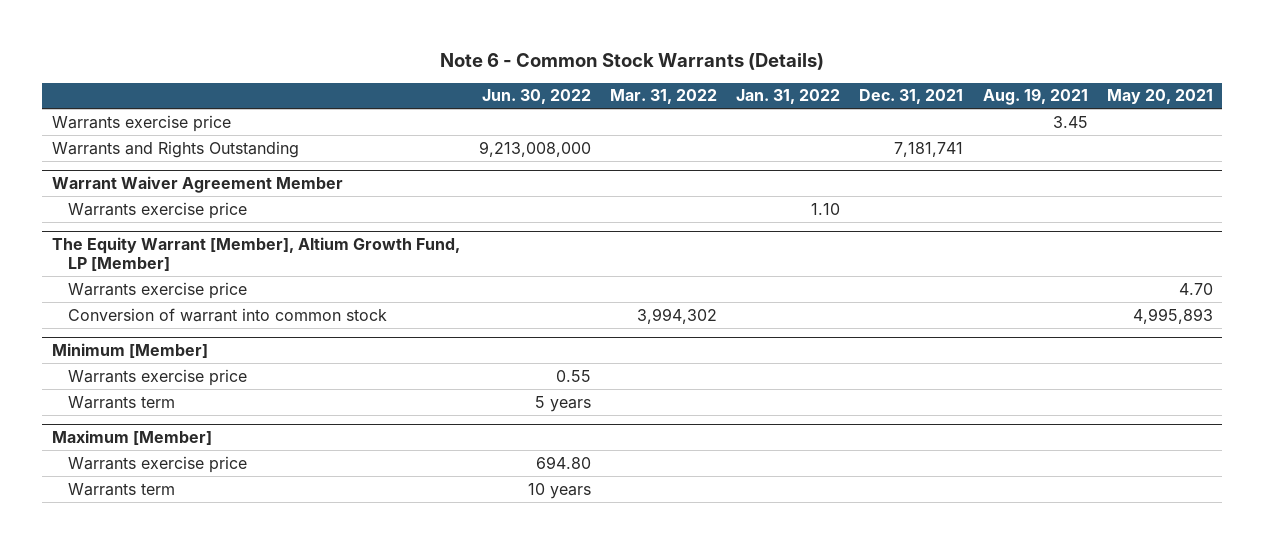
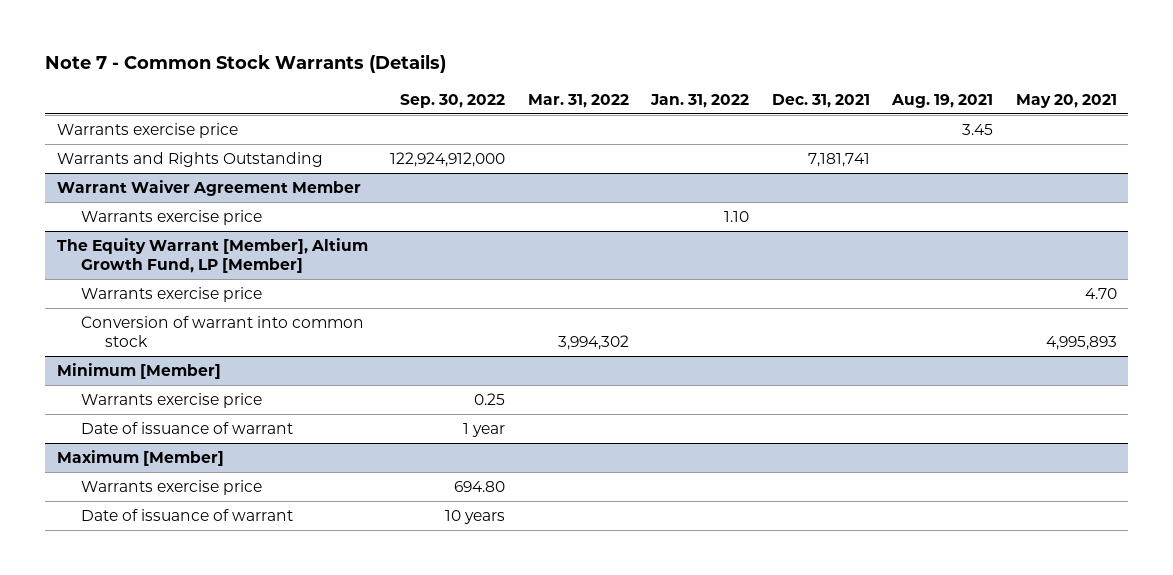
- Note 6 - Common Stock Warrants (Details)
+ Note 7 - Common Stock Warrants (Details)
- | Jun. 30, 2022 | Mar. 31, 2022 | Jan. 31, 2022 | Dec. 31, 2021 | Aug. 19, 2021 | May 20, 2021
+ | Sep. 30, 2022 | Mar. 31, 2022 | Jan. 31, 2022 | Dec. 31, 2021 | Aug. 19, 2021 | May 20, 2021
@ Minimum [Member]
- Warrants term | 5 years | | | | |
+ Date of issuance of warrant | 1 year | | | | |
@ Maximum [Member]
- Warrants term | 10 years | | | | |
+ Date of issuance of warrant | 10 years | | | | |

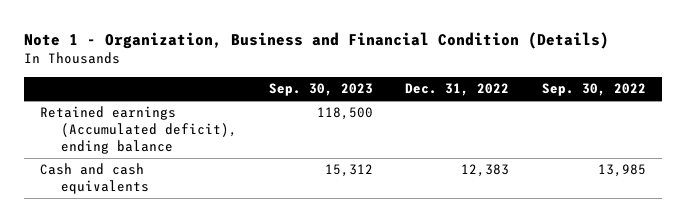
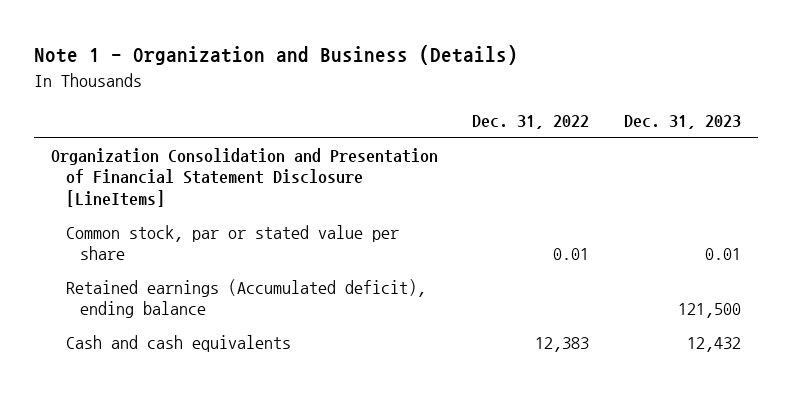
- Note 1 - Organization, Business and Financial Condition (Details)
+ Note 1 - Organization and Business (Details)
- | Sep. 30, 2023 | Dec. 31, 2022 | Sep. 30, 2022
+ | Dec. 31, 2022 | Dec. 31, 2023
+ Organization Consolidation and Presentation of Financial Statement Disclosure [LineItems]
+ Common stock, par or stated value per share | 0.01 | 0.01

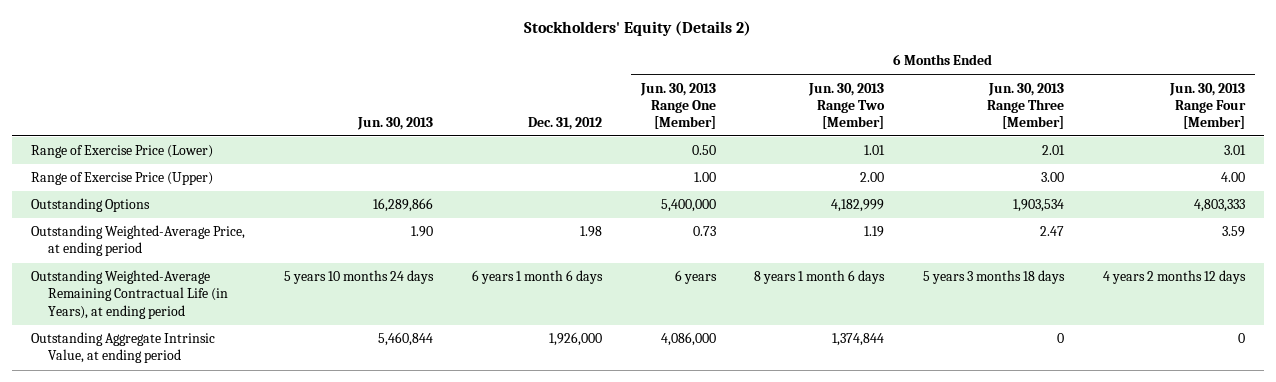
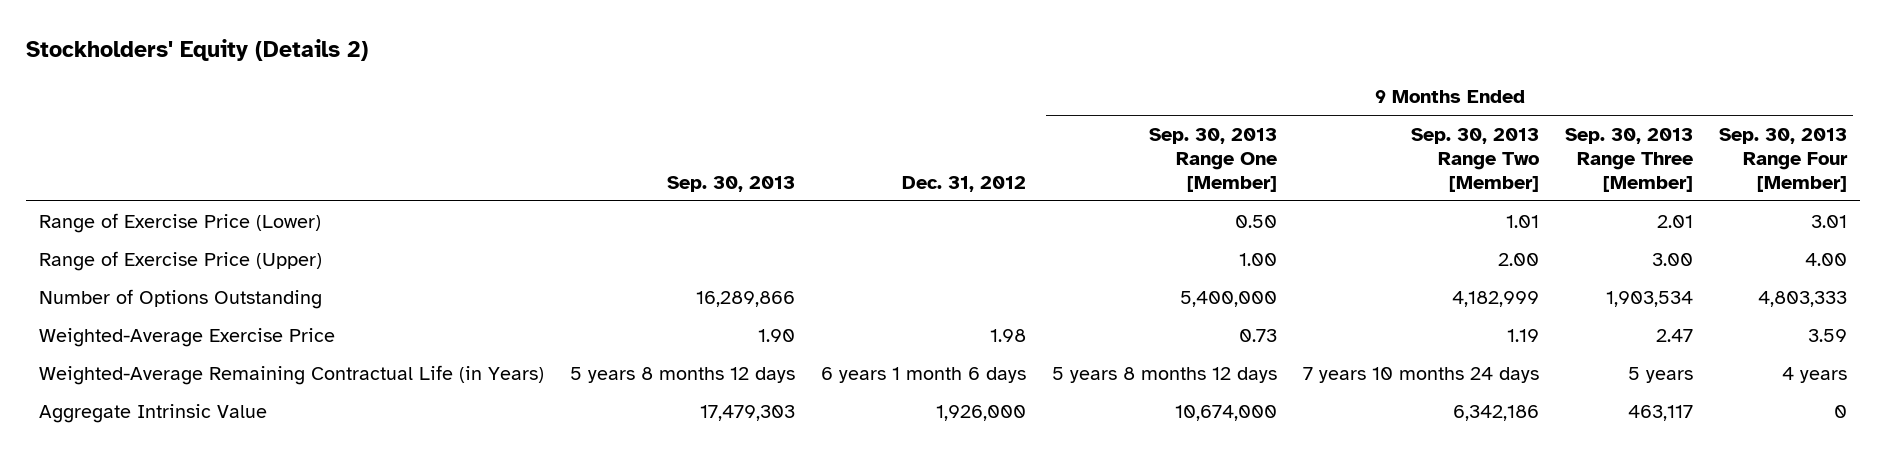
- | Jun. 30, 2013 | Dec. 31, 2012 | 6 Months Ended Jun. 30, 2013 Range One [Member] | 6 Months Ended Jun. 30, 2013 Range Two [Member] | 6 Months Ended Jun. 30, 2013 Range Three [Member] | 6 Months Ended Jun. 30, 2013 Range Four [Member]
+ | Sep. 30, 2013 | Dec. 31, 2012 | 9 Months Ended Sep. 30, 2013 Range One [Member] | 9 Months Ended Sep. 30, 2013 Range Two [Member] | 9 Months Ended Sep. 30, 2013 Range Three [Member] | 9 Months Ended Sep. 30, 2013 Range Four [Member]
- Outstanding Options | 16,289,866 | | 5,400,000 | 4,182,999 | 1,903,534 | 4,803,333
- Outstanding Weighted-Average Price, at ending period | 1.90 | 1.98 | 0.73 | 1.19 | 2.47 | 3.59
- Outstanding Weighted-Average Remaining Contractual Life (in Years), at ending period | 5 years 10 months 24 days | 6 years 1 month 6 days | 6 years | 8 years 1 month 6 days | 5 years 3 months 18 days | 4 years 2 months 12 days
- Outstanding Aggregate Intrinsic Value, at ending period | 5,460,844 | 1,926,000 | 4,086,000 | 1,374,844 | 0 | 0
+ Number of Options Outstanding | 16,289,866 | | 5,400,000 | 4,182,999 | 1,903,534 | 4,803,333
+ Weighted-Average Exercise Price | 1.90 | 1.98 | 0.73 | 1.19 | 2.47 | 3.59
+ Weighted-Average Remaining Contractual Life (in Years) | 5 years 8 months 12 days | 6 years 1 month 6 days | 5 years 8 months 12 days | 7 years 10 months 24 days | 5 years | 4 years
+ Aggregate Intrinsic Value | 17,479,303 | 1,926,000 | 10,674,000 | 6,342,186 | 463,117 | 0

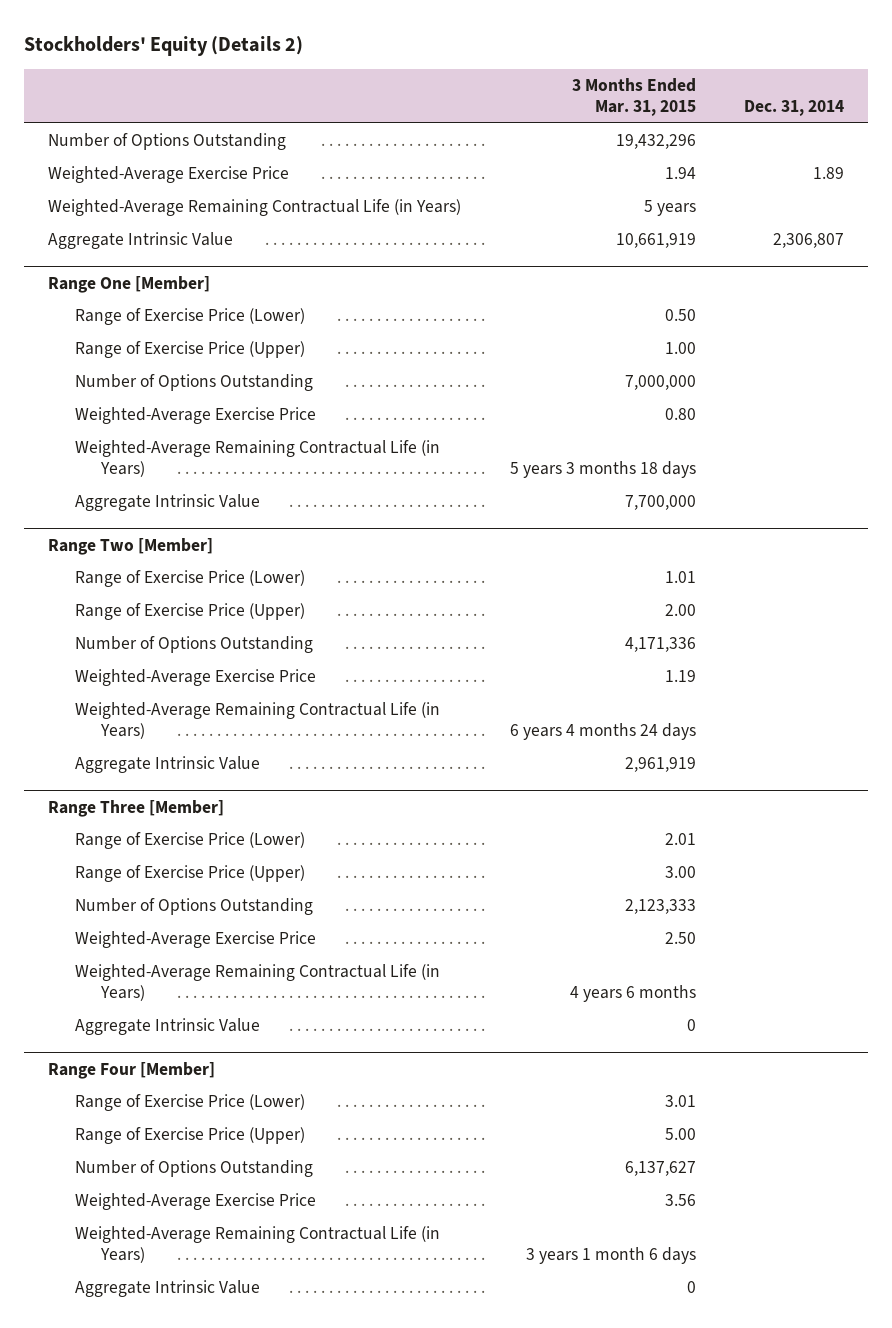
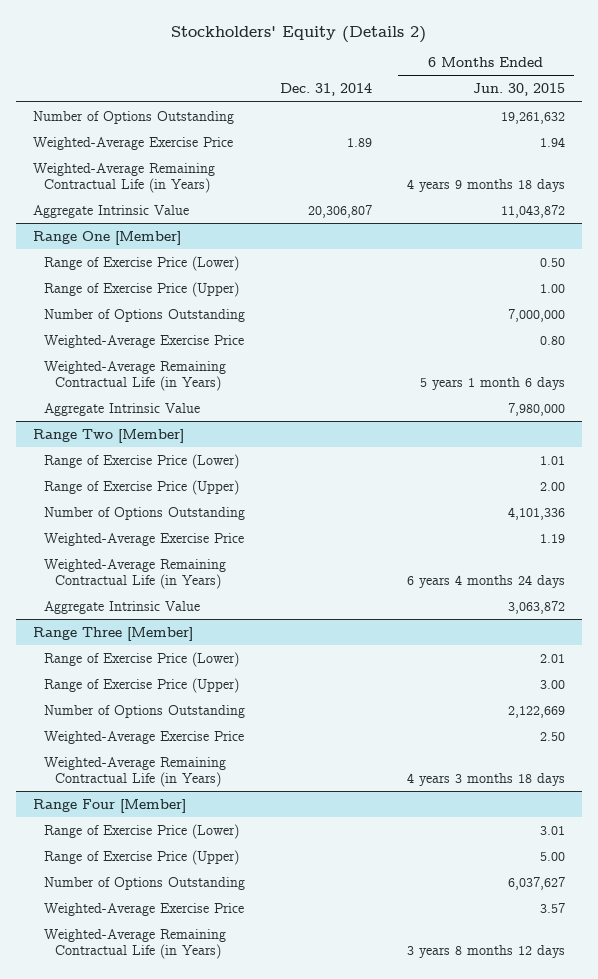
- | 3 Months Ended Mar. 31, 2015 | Dec. 31, 2014
+ | Dec. 31, 2014 | 6 Months Ended Jun. 30, 2015
- Aggregate Intrinsic Value | 10,661,919 | 2,306,807
+ Aggregate Intrinsic Value | 20,306,807 | 11,043,872
@ Range Three [Member]
- Aggregate Intrinsic Value | 0 |
@ Range Four [Member]
- Aggregate Intrinsic Value | 0 |

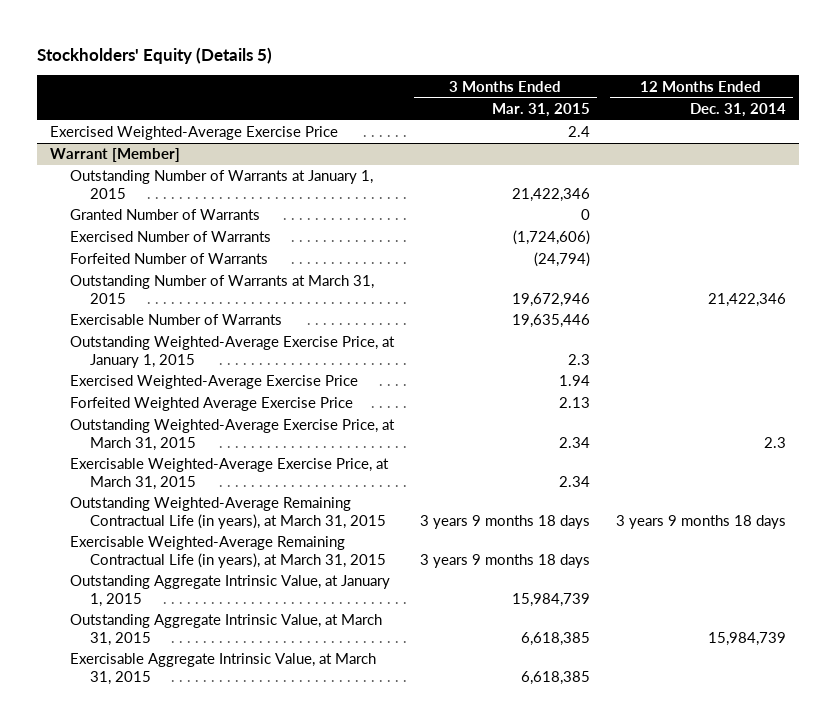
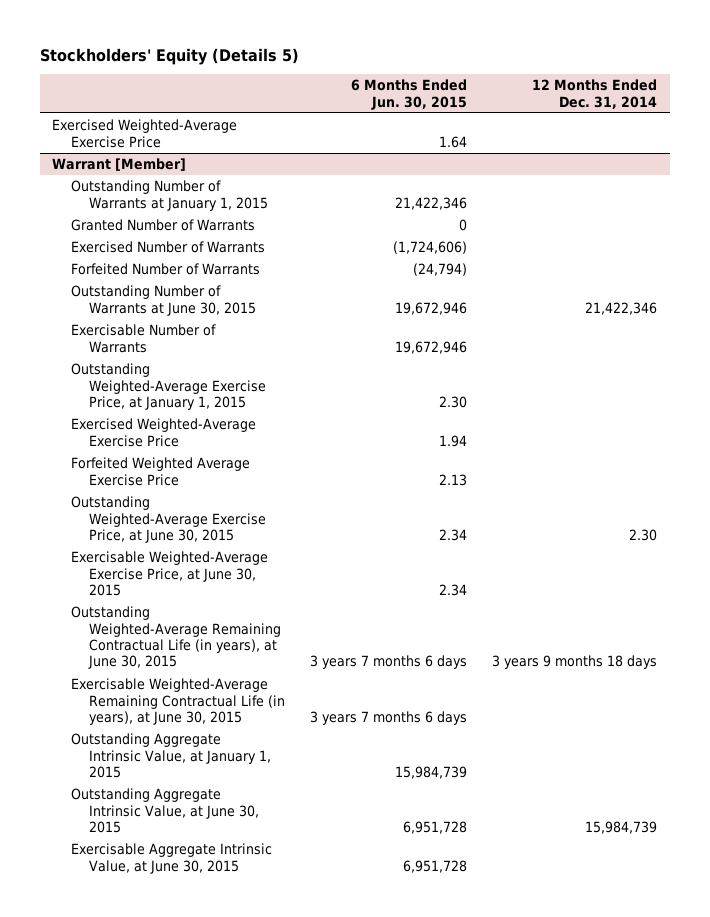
- | 3 Months Ended Mar. 31, 2015 | 12 Months Ended Dec. 31, 2014
+ | 6 Months Ended Jun. 30, 2015 | 12 Months Ended Dec. 31, 2014
@ Warrant [Member]
- Outstanding Number of Warrants at March 31, 2015 | 19,672,946 | 21,422,346
+ Outstanding Number of Warrants at June 30, 2015 | 19,672,946 | 21,422,346
- Outstanding Weighted-Average Exercise Price, at March 31, 2015 | 2.34 | 2.3
- Exercisable Weighted-Average Exercise Price, at March 31, 2015 | 2.34 |
- Outstanding Weighted-Average Remaining Contractual Life (in years), at March 31, 2015 | 3 years 9 months 18 days | 3 years 9 months 18 days
- Exercisable Weighted-Average Remaining Contractual Life (in years), at March 31, 2015 | 3 years 9 months 18 days |
+ Outstanding Weighted-Average Exercise Price, at June 30, 2015 | 2.34 | 2.30
+ Exercisable Weighted-Average Exercise Price, at June 30, 2015 | 2.34 |
+ Outstanding Weighted-Average Remaining Contractual Life (in years), at June 30, 2015 | 3 years 7 months 6 days | 3 years 9 months 18 days
+ Exercisable Weighted-Average Remaining Contractual Life (in years), at June 30, 2015 | 3 years 7 months 6 days |
- Outstanding Aggregate Intrinsic Value, at March 31, 2015 | 6,618,385 | 15,984,739
- Exercisable Aggregate Intrinsic Value, at March 31, 2015 | 6,618,385 |
+ Outstanding Aggregate Intrinsic Value, at June 30, 2015 | 6,951,728 | 15,984,739
+ Exercisable Aggregate Intrinsic Value, at June 30, 2015 | 6,951,728 |

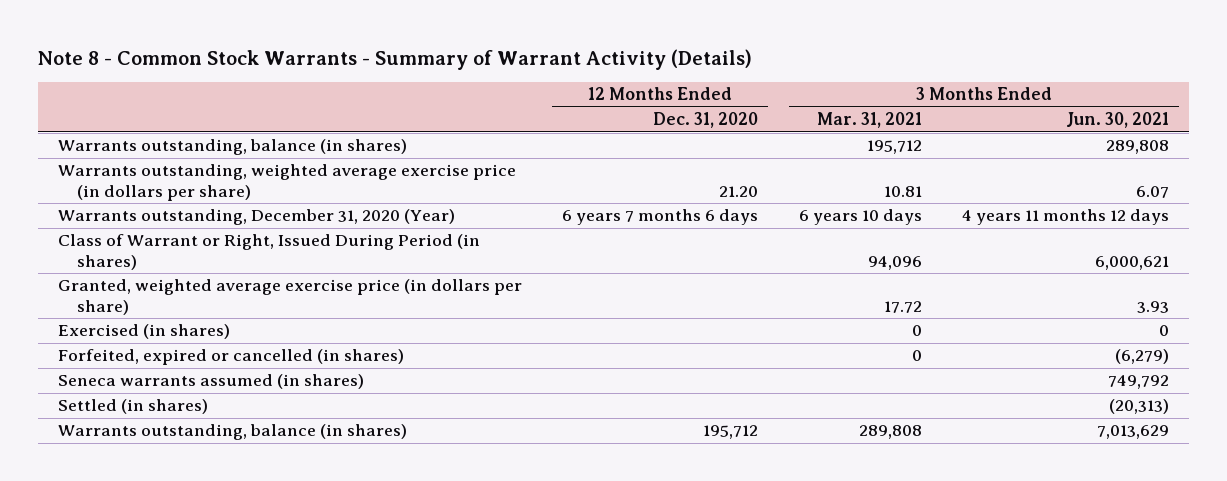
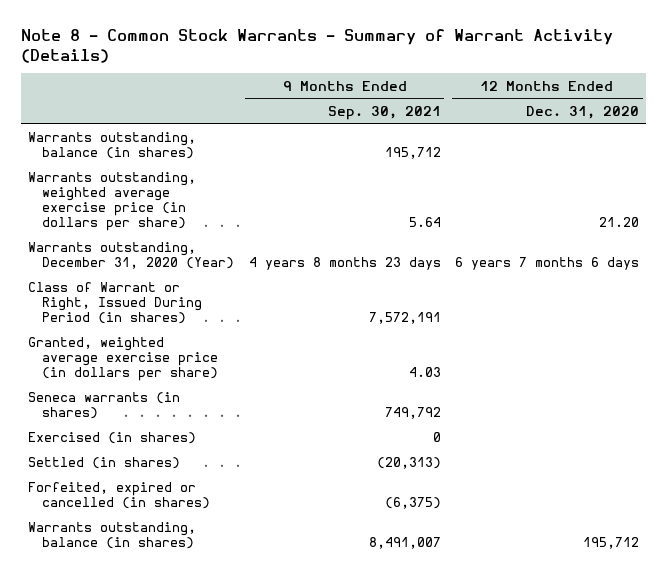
- | 12 Months Ended Dec. 31, 2020 | 3 Months Ended Mar. 31, 2021 | 3 Months Ended Jun. 30, 2021
+ | 9 Months Ended Sep. 30, 2021 | 12 Months Ended Dec. 31, 2020
+ Seneca warrants (in shares) | 749,792 |
- Seneca warrants assumed (in shares) | | | 749,792
moved down: Forfeited, expired or cancelled (in shares) | (6,375) |

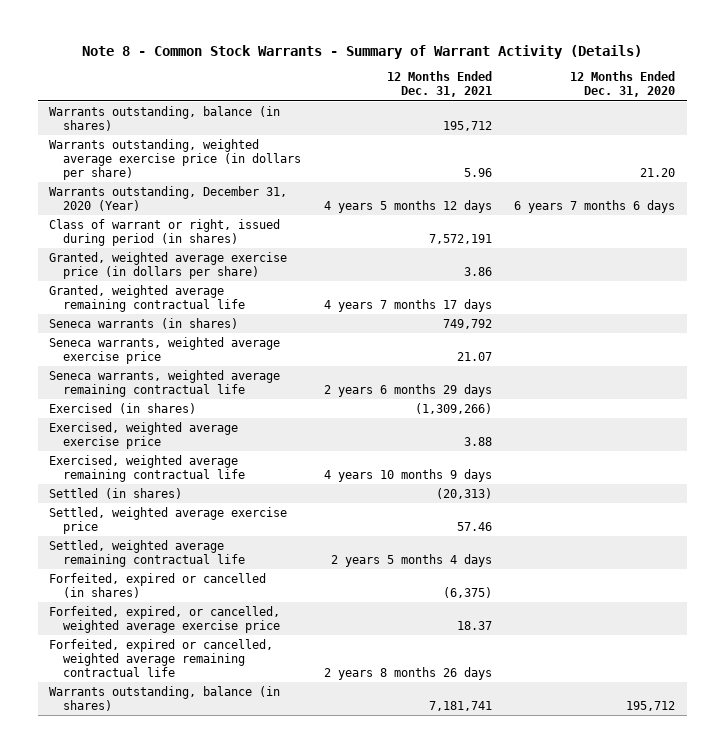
- | 9 Months Ended Sep. 30, 2021 | 12 Months Ended Dec. 31, 2020
+ | 12 Months Ended Dec. 31, 2021 | 12 Months Ended Dec. 31, 2020
- Class of Warrant or Right, Issued During Period (in shares) | 7,572,191 |
+ Class of warrant or right, issued during period (in shares) | 7,572,191 |
+ Granted, weighted average remaining contractual life | 4 years 7 months 17 days |
+ Seneca warrants, weighted average exercise price | 21.07 |
+ Seneca warrants, weighted average remaining contractual life | 2 years 6 months 29 days |
+ Exercised, weighted average exercise price | 3.88 |
+ Exercised, weighted average remaining contractual life | 4 years 10 months 9 days |
+ Settled, weighted average exercise price | 57.46 |
+ Settled, weighted average remaining contractual life | 2 years 5 months 4 days |
+ Forfeited, expired, or cancelled, weighted average exercise price | 18.37 |
+ Forfeited, expired or cancelled, weighted average remaining contractual life | 2 years 8 months 26 days |

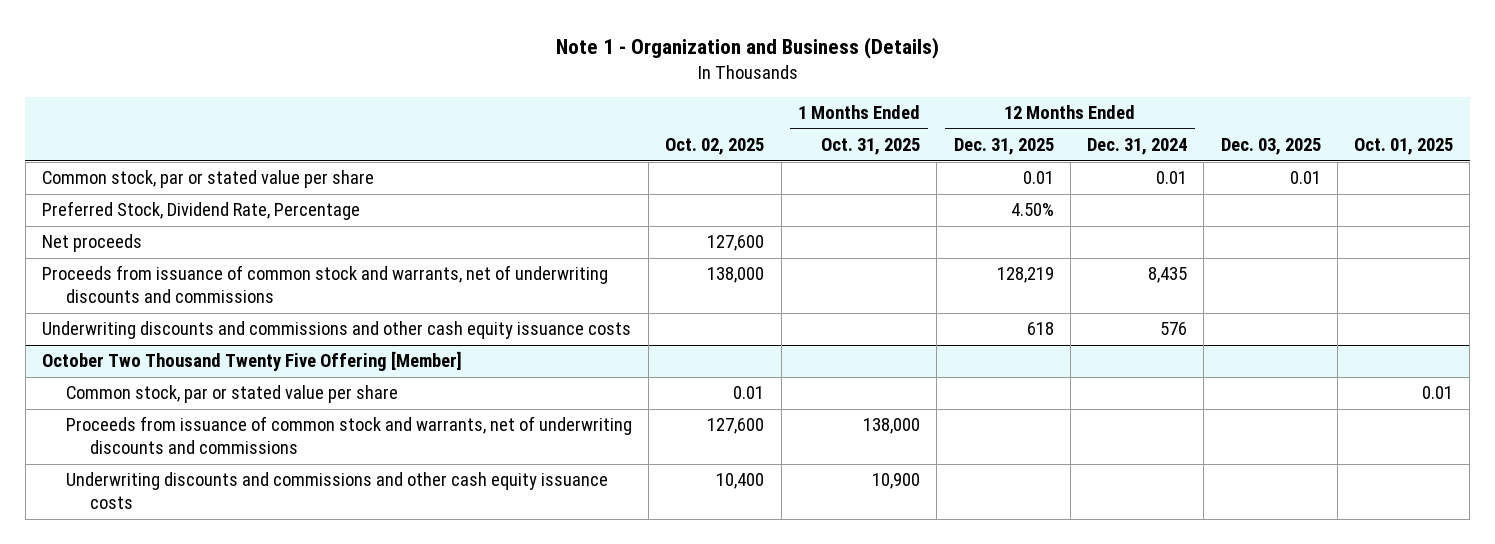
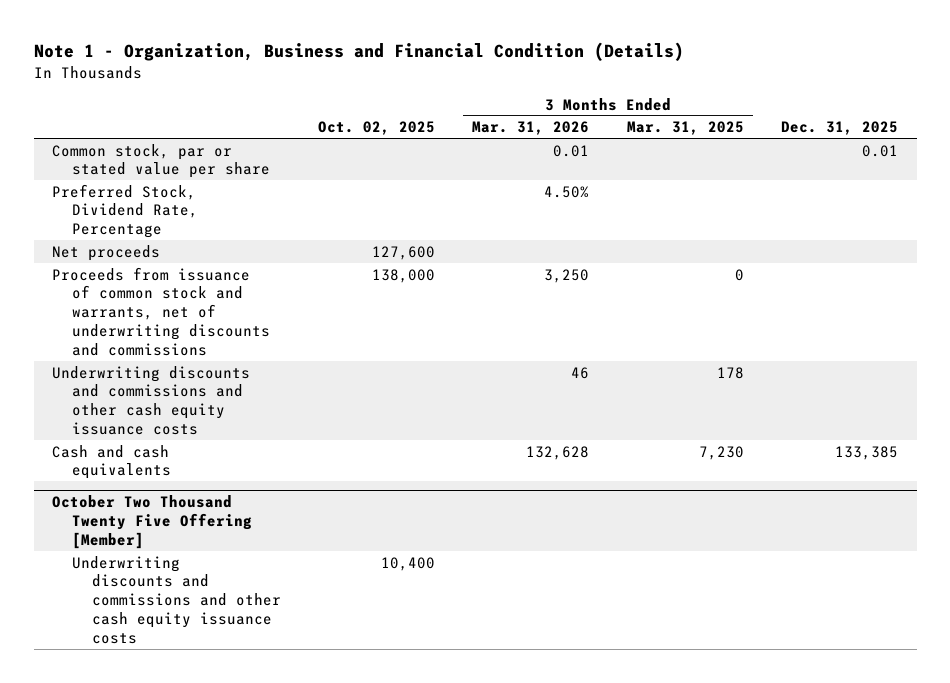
- Note 1 - Organization and Business (Details)
+ Note 1 - Organization, Business and Financial Condition (Details)
- | Oct. 02, 2025 | 1 Months Ended Oct. 31, 2025 | 12 Months Ended Dec. 31, 2025 | 12 Months Ended Dec. 31, 2024 | Dec. 03, 2025 | Oct. 01, 2025
+ | Oct. 02, 2025 | 3 Months Ended Mar. 31, 2026 | 3 Months Ended Mar. 31, 2025 | Dec. 31, 2025
+ Cash and cash equivalents | | 132,628 | 7,230 | 133,385
@ October Two Thousand Twenty Five Offering [Member]
- Common stock, par or stated value per share | 0.01 | | | | | 0.01
- Proceeds from issuance of common stock and warrants, net of underwriting discounts and commissions | 127,600 | 138,000 | | | |

